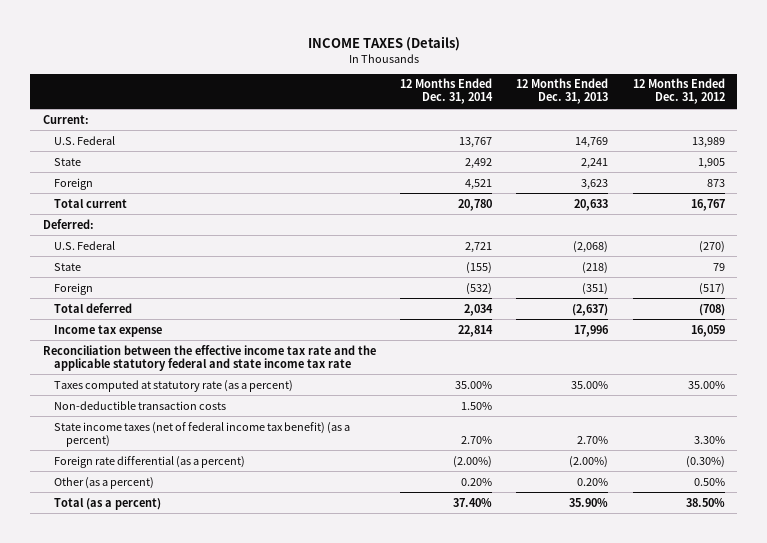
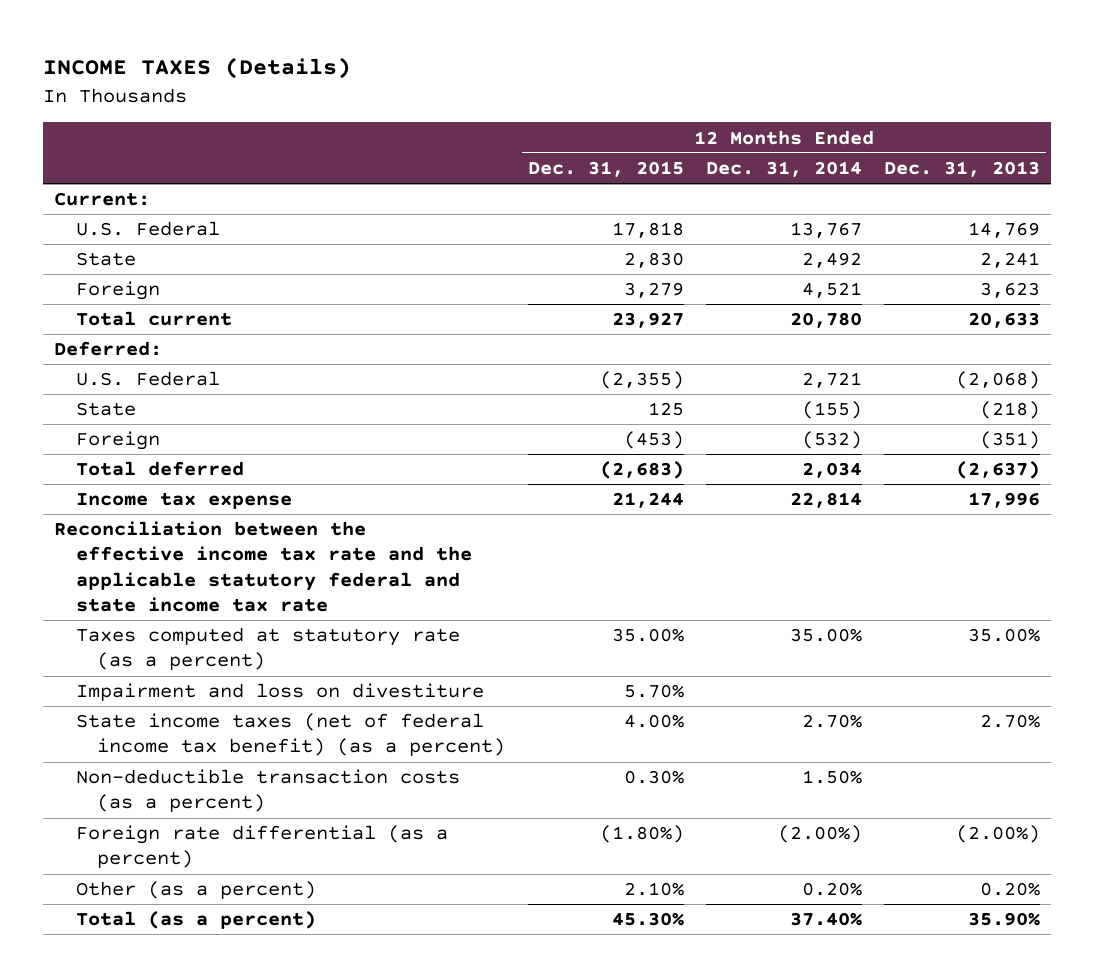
- | 12 Months Ended Dec. 31, 2014 | 12 Months Ended Dec. 31, 2013 | 12 Months Ended Dec. 31, 2012
+ | 12 Months Ended Dec. 31, 2015 | 12 Months Ended Dec. 31, 2014 | 12 Months Ended Dec. 31, 2013
- Non-deductible transaction costs | 1.50% | |
+ Impairment and loss on divestiture | 5.70% | |
+ Non-deductible transaction costs (as a percent) | 0.30% | 1.50% |

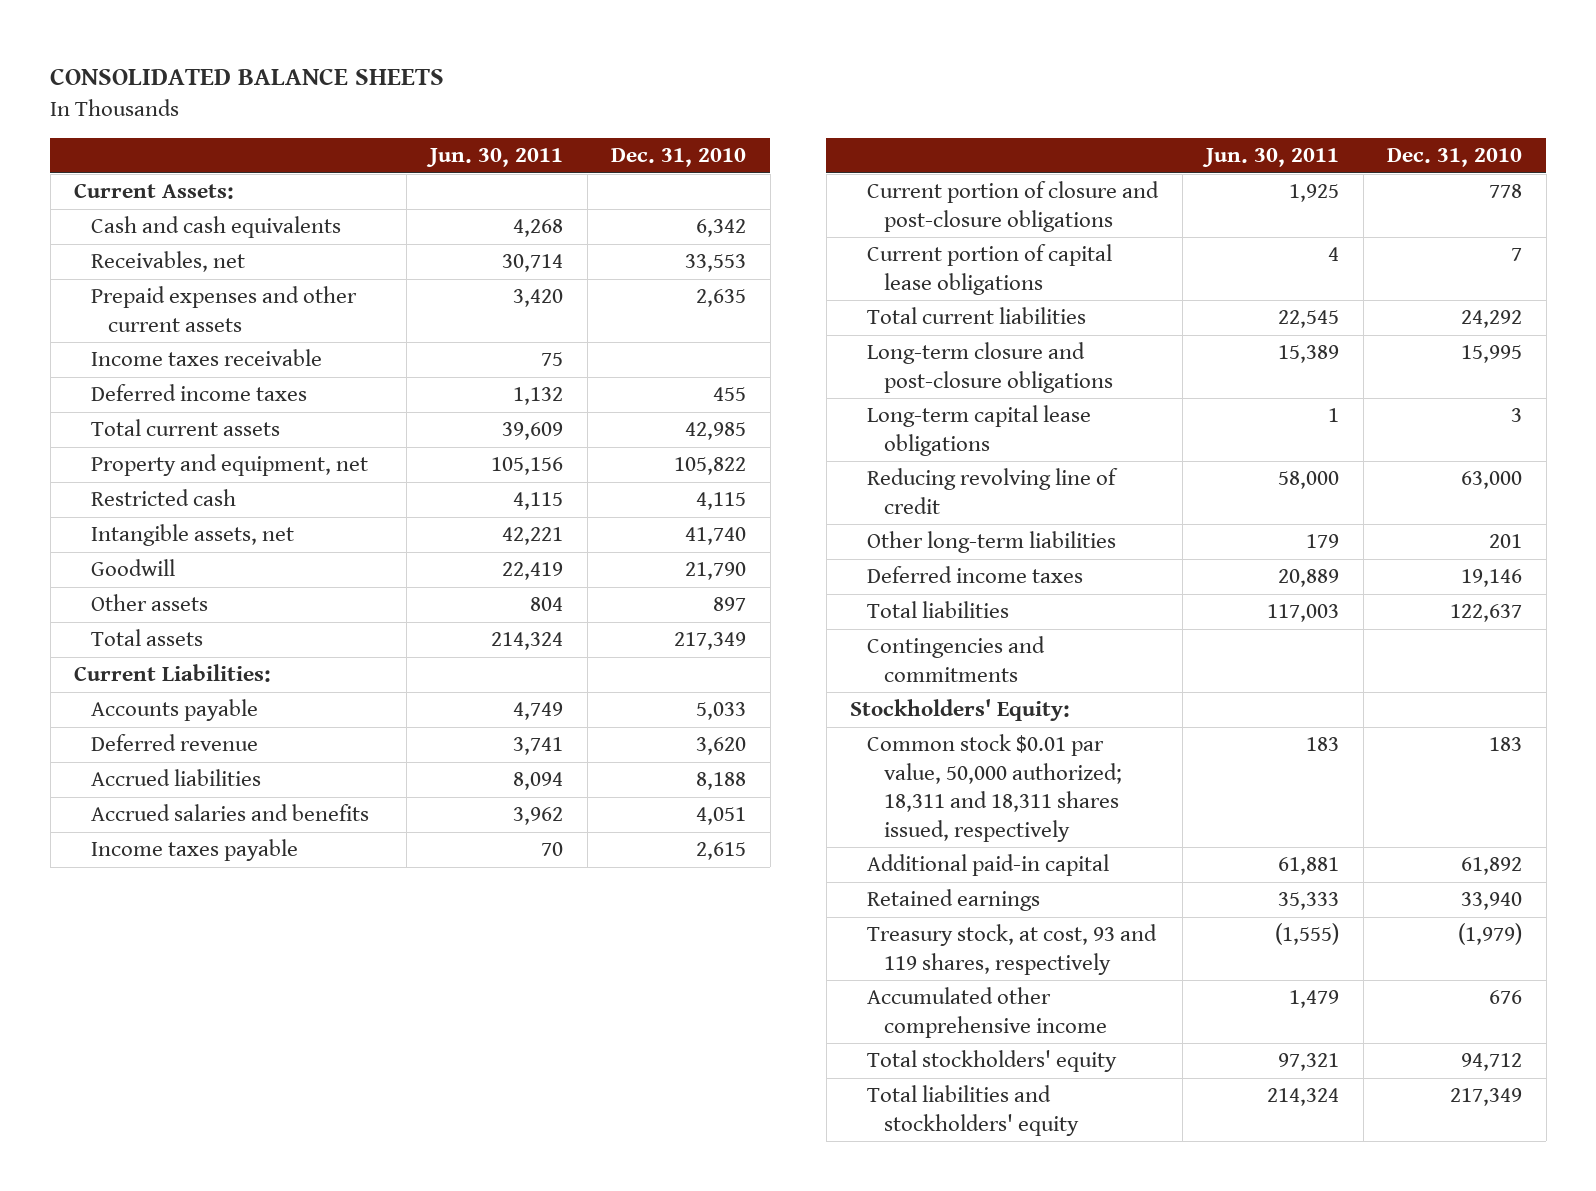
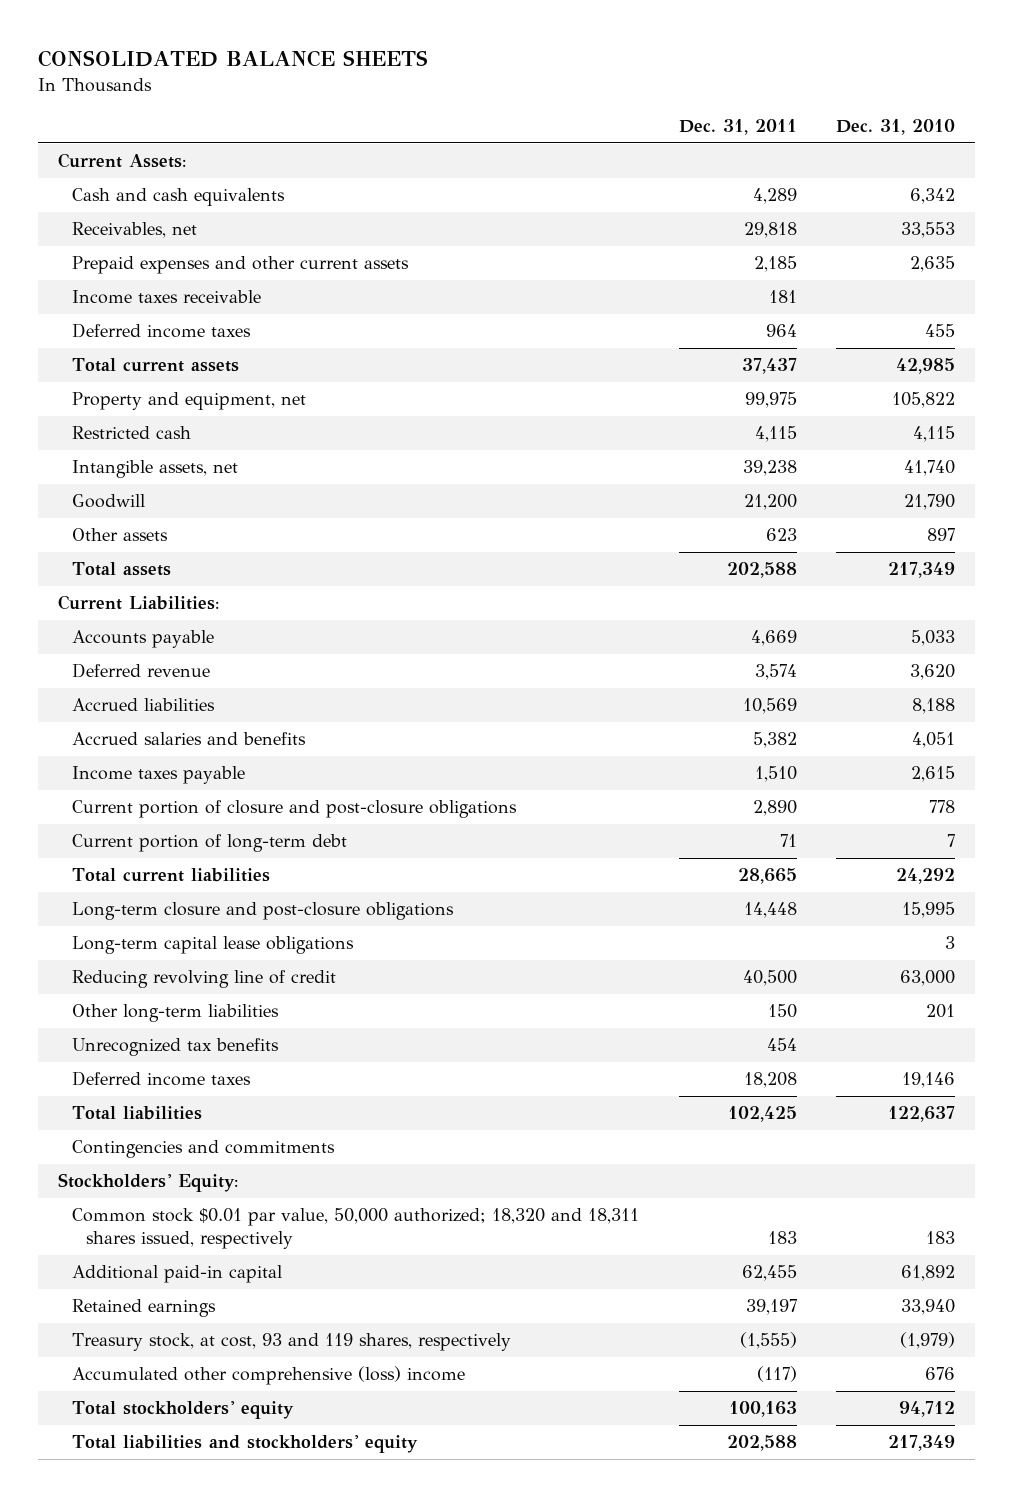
- | Jun. 30, 2011 | Dec. 31, 2010
+ | Dec. 31, 2011 | Dec. 31, 2010
- Current portion of capital lease obligations | 4 | 7
+ Current portion of long-term debt | 71 | 7
+ Unrecognized tax benefits | 454 |
- Common stock $0.01 par value, 50,000 authorized; 18,311 and 18,311 shares issued, respectively | 183 | 183
+ Common stock $0.01 par value, 50,000 authorized; 18,320 and 18,311 shares issued, respectively | 183 | 183
- Accumulated other comprehensive income | 1,479 | 676
+ Accumulated other comprehensive (loss) income | (117) | 676

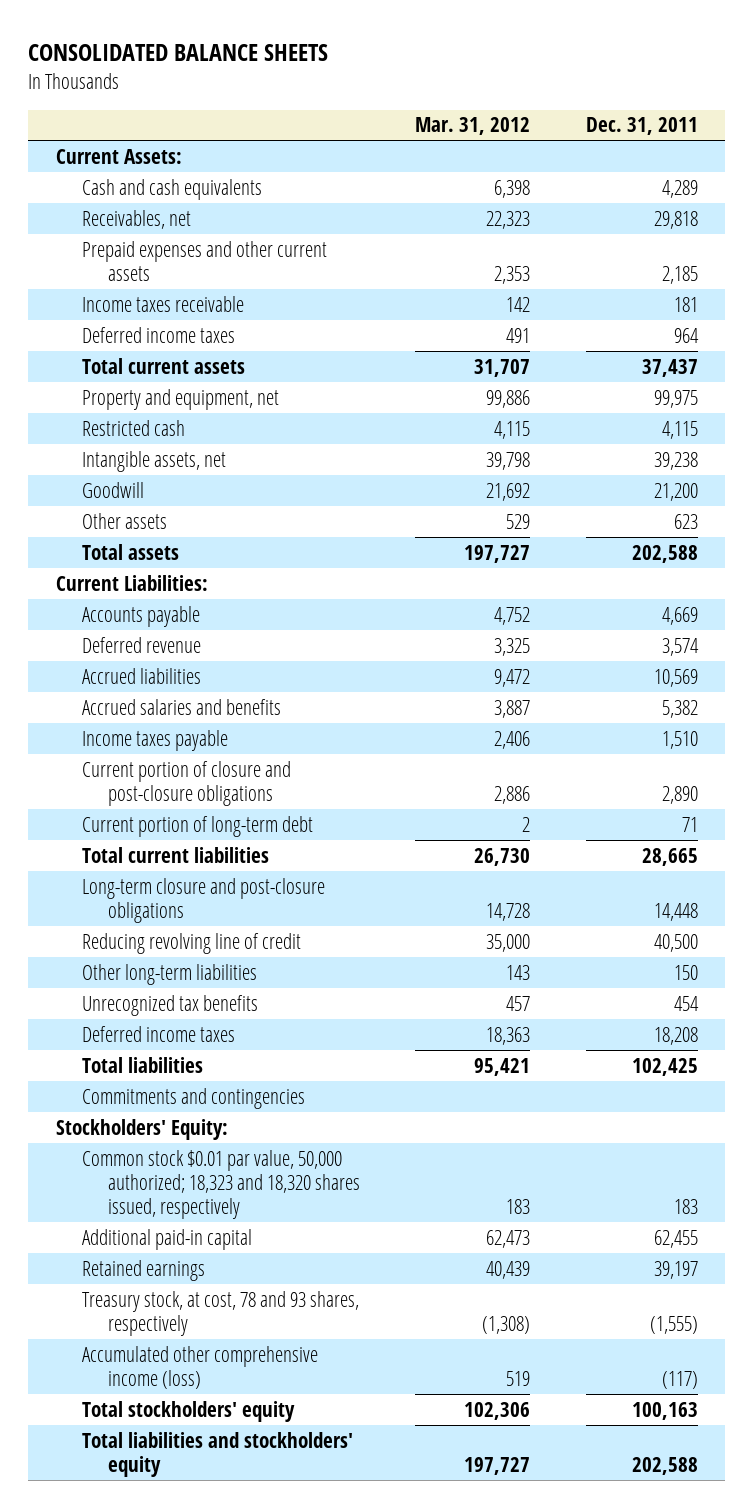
- | Dec. 31, 2011 | Dec. 31, 2010
+ | Mar. 31, 2012 | Dec. 31, 2011
- Long-term capital lease obligations | | 3
- Contingencies and commitments
+ Commitments and contingencies
- Common stock $0.01 par value, 50,000 authorized; 18,320 and 18,311 shares issued, respectively | 183 | 183
+ Common stock $0.01 par value, 50,000 authorized; 18,323 and 18,320 shares issued, respectively | 183 | 183
- Treasury stock, at cost, 93 and 119 shares, respectively | (1,555) | (1,979)
- Accumulated other comprehensive (loss) income | (117) | 676
+ Treasury stock, at cost, 78 and 93 shares, respectively | (1,308) | (1,555)
+ Accumulated other comprehensive income (loss) | 519 | (117)

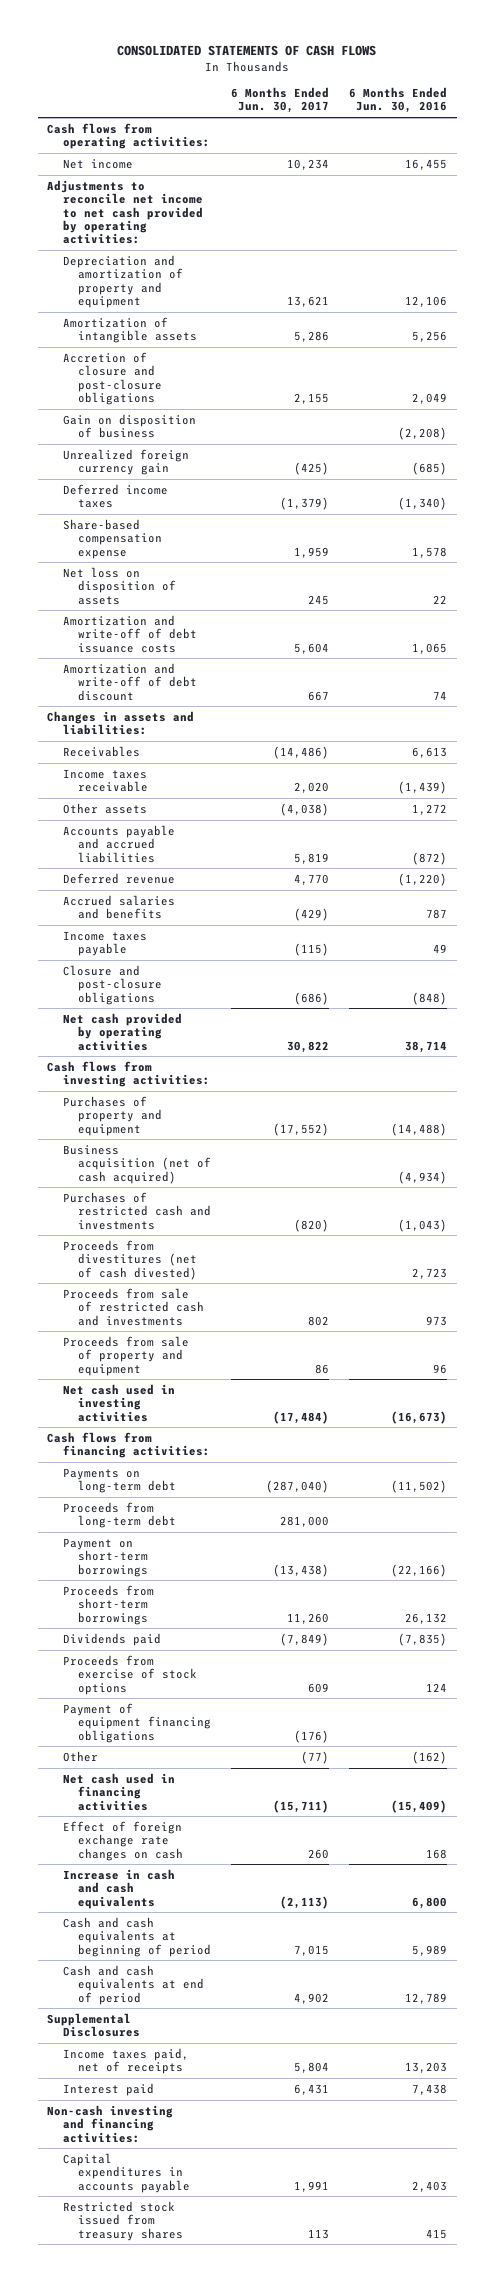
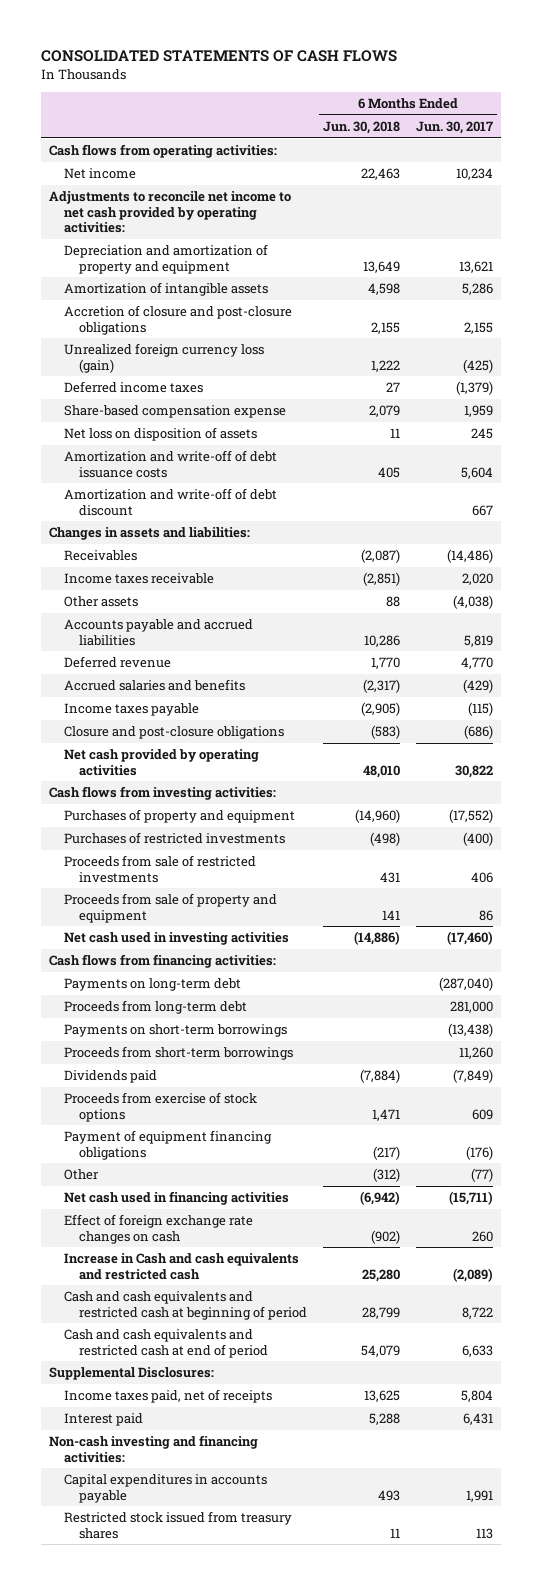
- | 6 Months Ended Jun. 30, 2017 | 6 Months Ended Jun. 30, 2016
+ | 6 Months Ended Jun. 30, 2018 | 6 Months Ended Jun. 30, 2017
- Gain on disposition of business | | (2,208)
- Unrealized foreign currency gain | (425) | (685)
+ Unrealized foreign currency loss (gain) | 1,222 | (425)
- Business acquisition (net of cash acquired) | | (4,934)
- Purchases of restricted cash and investments | (820) | (1,043)
- Proceeds from divestitures (net of cash divested) | | 2,723
- Proceeds from sale of restricted cash and investments | 802 | 973
+ Purchases of restricted investments | (498) | (400)
+ Proceeds from sale of restricted investments | 431 | 406
- Net cash used in investing activities | (17,484) | (16,673)
+ Net cash used in investing activities | (14,886) | (17,460)
- Payment on short-term borrowings | (13,438) | (22,166)
+ Payments on short-term borrowings | | (13,438)
- Increase in cash and cash equivalents | (2,113) | 6,800
- Cash and cash equivalents at beginning of period | 7,015 | 5,989
- Cash and cash equivalents at end of period | 4,902 | 12,789
- Supplemental Disclosures
+ Increase in Cash and cash equivalents and restricted cash | 25,280 | (2,089)
+ Cash and cash equivalents and restricted cash at beginning of period | 28,799 | 8,722
+ Cash and cash equivalents and restricted cash at end of period | 54,079 | 6,633
+ Supplemental Disclosures:

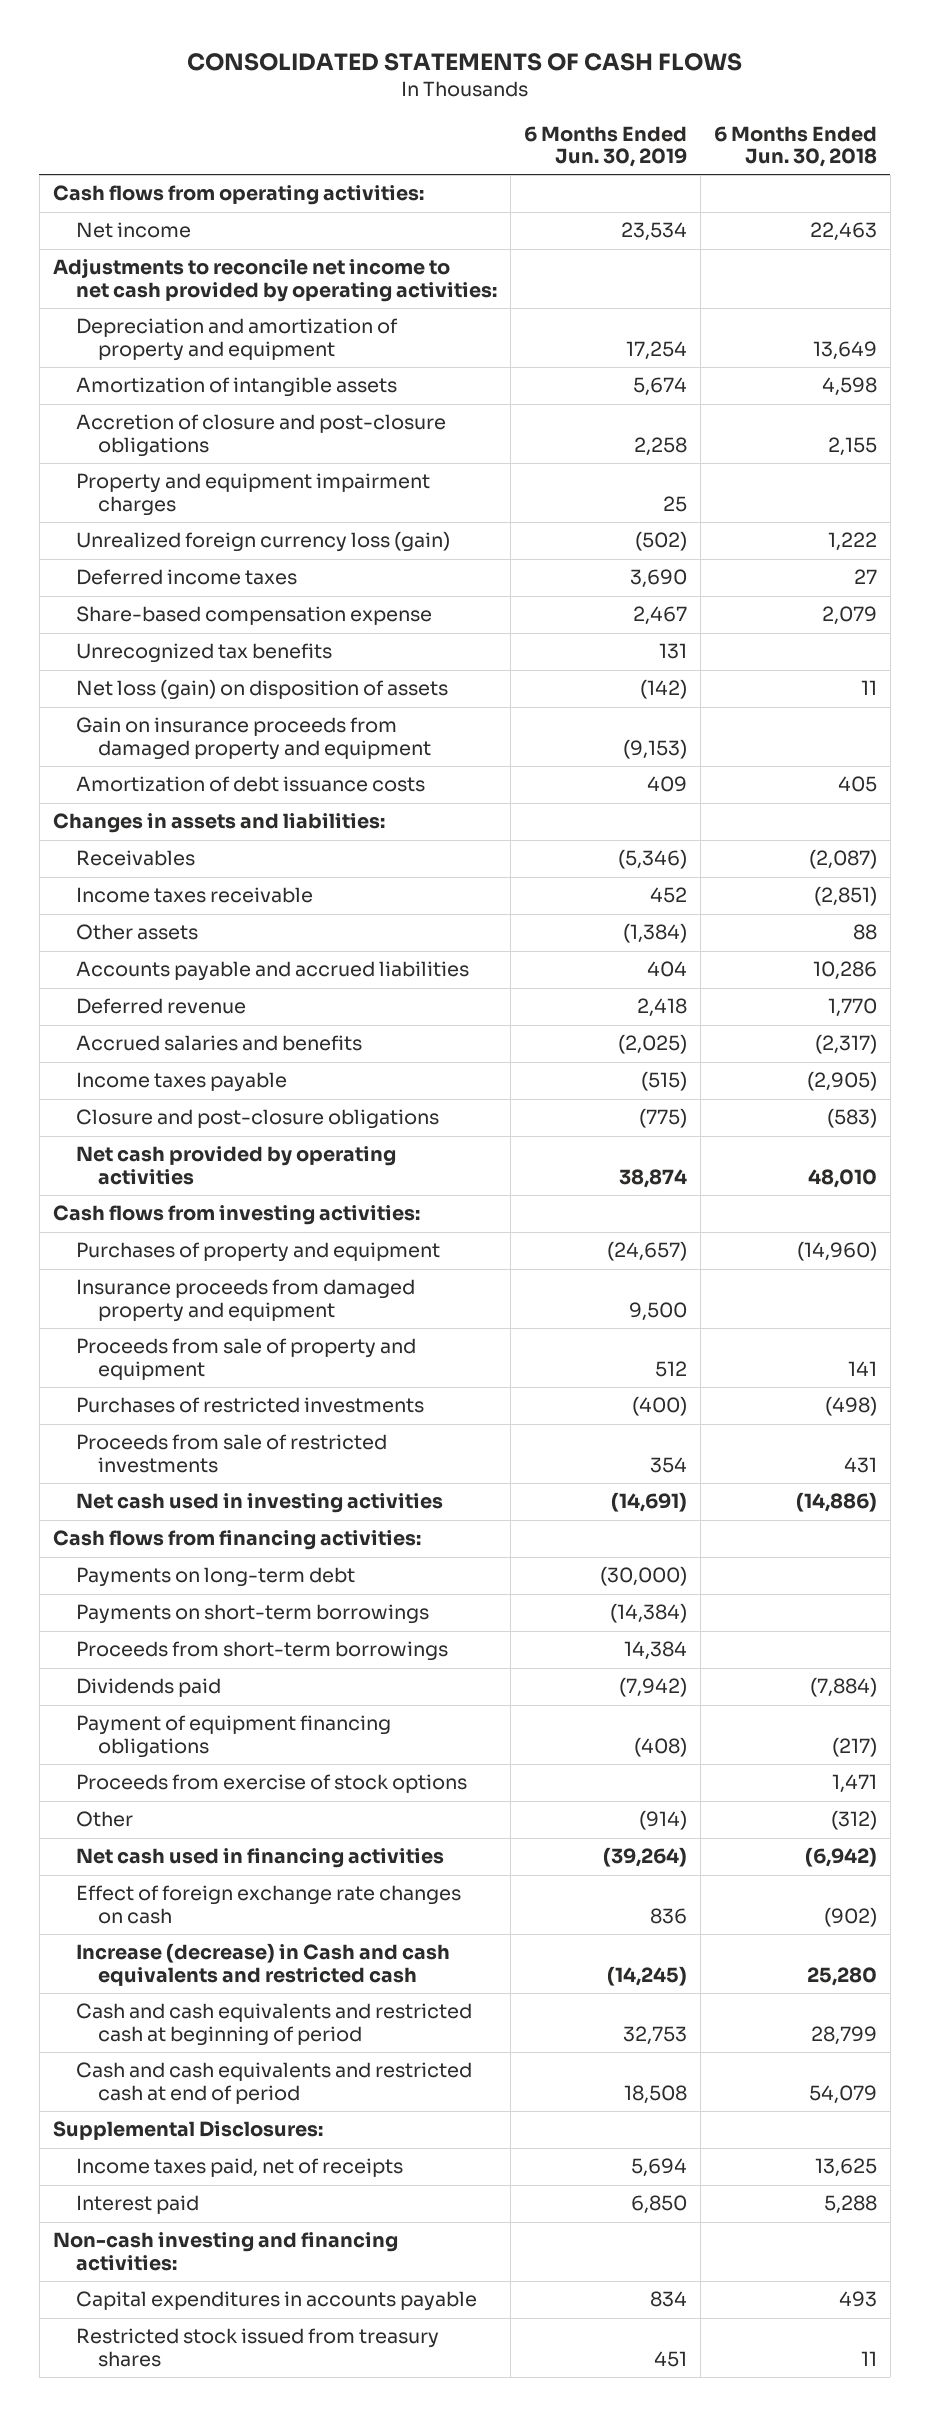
- | 6 Months Ended Jun. 30, 2018 | 6 Months Ended Jun. 30, 2017
+ | 6 Months Ended Jun. 30, 2019 | 6 Months Ended Jun. 30, 2018
+ Property and equipment impairment charges | 25 |
- Net loss on disposition of assets | 11 | 245
- Amortization and write-off of debt issuance costs | 405 | 5,604
- Amortization and write-off of debt discount | | 667
+ Unrecognized tax benefits | 131 |
+ Net loss (gain) on disposition of assets | (142) | 11
+ Gain on insurance proceeds from damaged property and equipment | (9,153) |
+ Amortization of debt issuance costs | 409 | 405
+ Insurance proceeds from damaged property and equipment | 9,500 |
moved up: Proceeds from sale of property and equipment | 512 | 141
- Proceeds from long-term debt | | 281,000
moved down: Proceeds from exercise of stock options | | 1,471
- Increase in Cash and cash equivalents and restricted cash | 25,280 | (2,089)
+ Increase (decrease) in Cash and cash equivalents and restricted cash | (14,245) | 25,280

